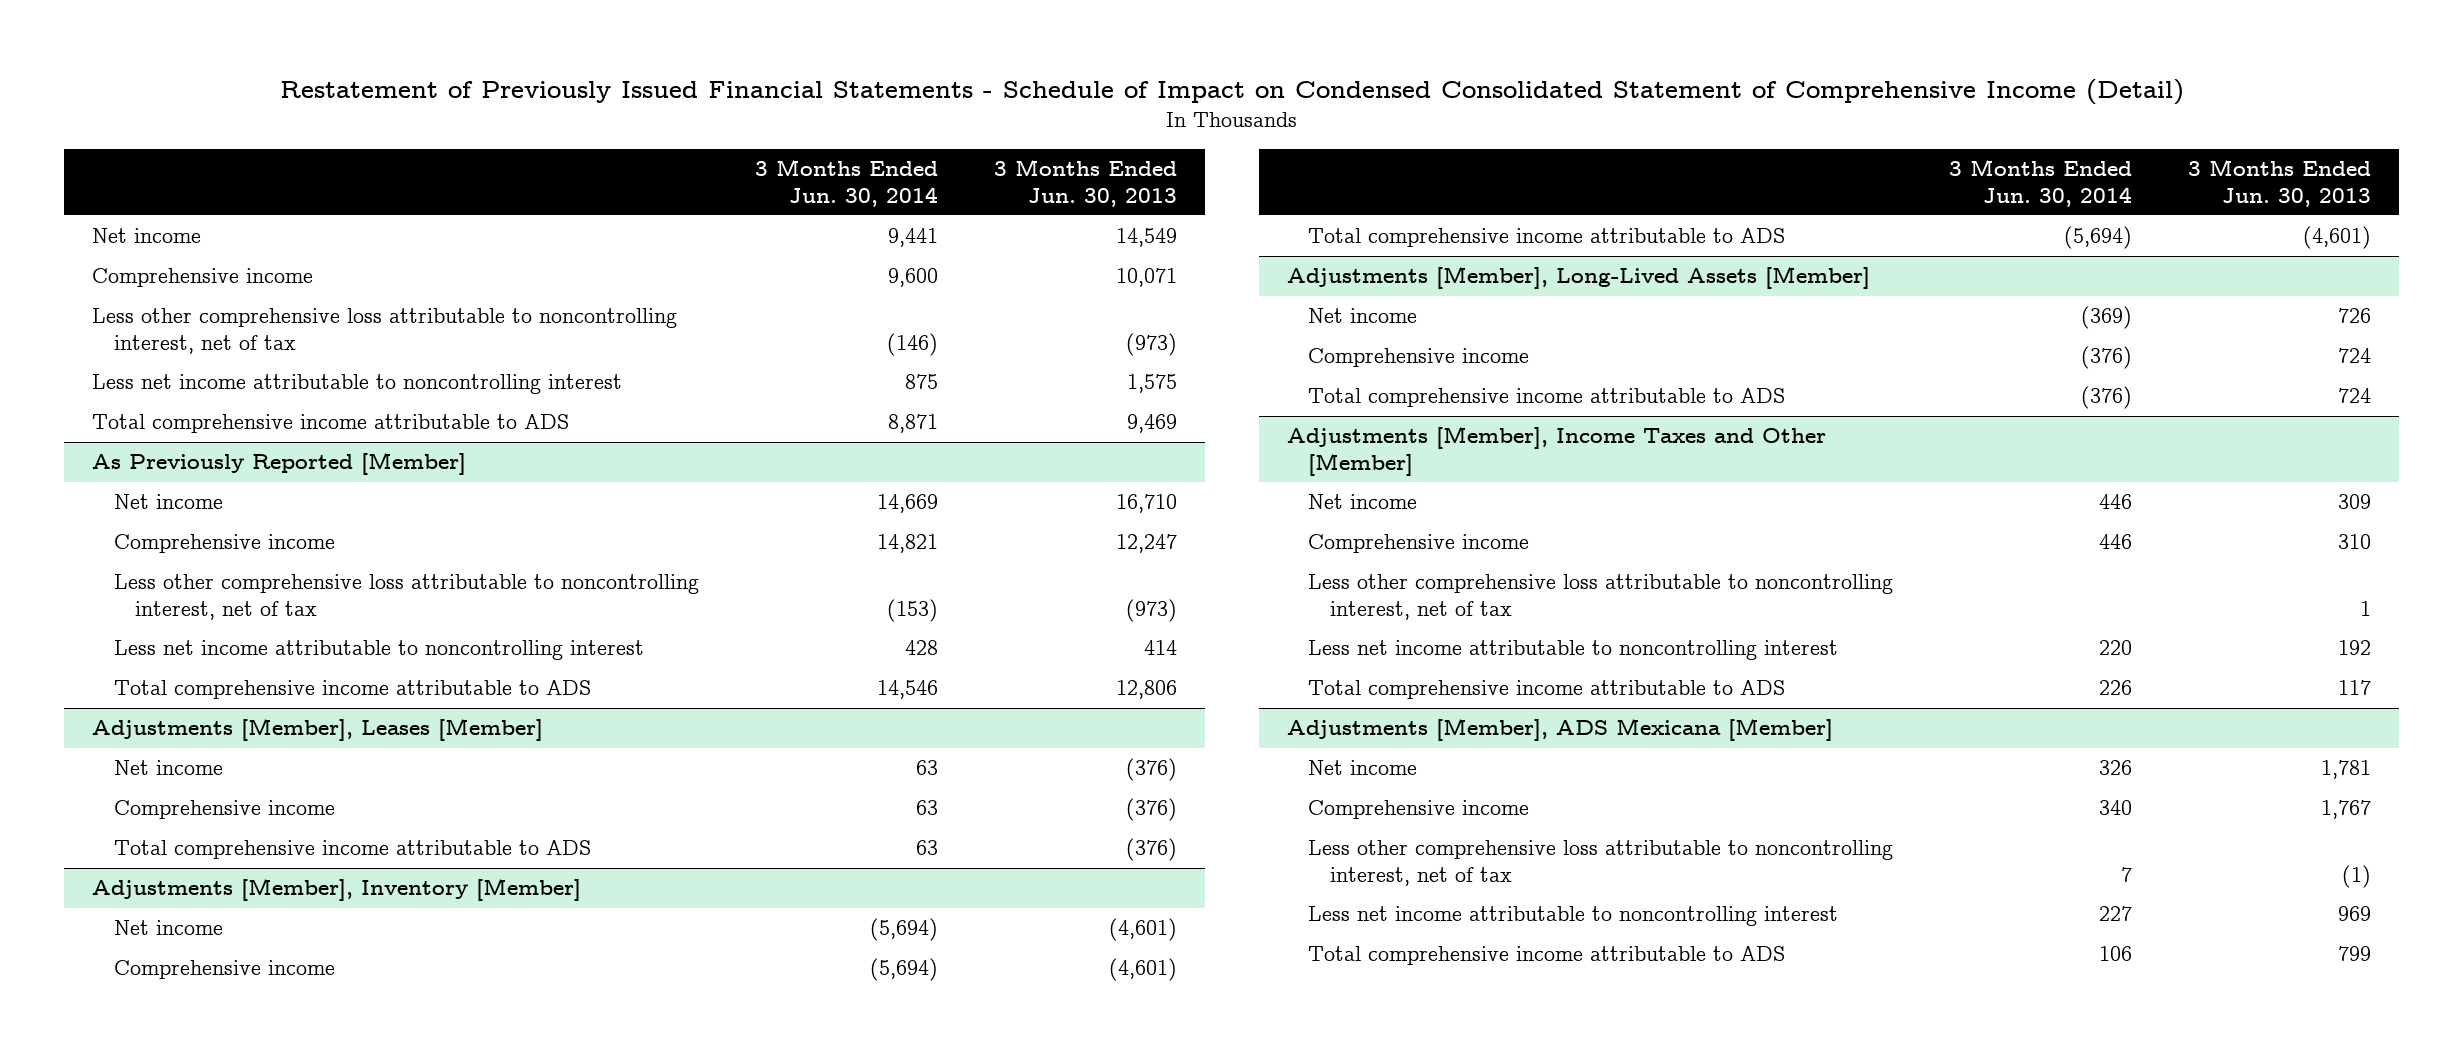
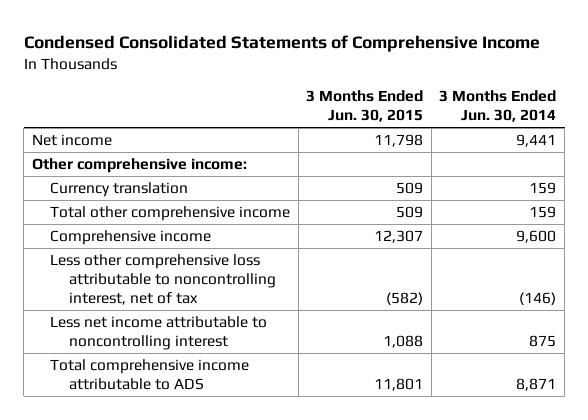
- Restatement of Previously Issued Financial Statements - Schedule of Impact on Condensed Consolidated Statement of Comprehensive Income (Detail)
+ Condensed Consolidated Statements of Comprehensive Income
- | 3 Months Ended Jun. 30, 2014 | 3 Months Ended Jun. 30, 2013
+ | 3 Months Ended Jun. 30, 2015 | 3 Months Ended Jun. 30, 2014
+ Other comprehensive income:
+ Currency translation | 509 | 159
+ Total other comprehensive income | 509 | 159
- As Previously Reported [Member]
- Net income | 14,669 | 16,710
- Comprehensive income | 14,821 | 12,247
- Less other comprehensive loss attributable to noncontrolling interest, net of tax | (153) | (973)
- Less net income attributable to noncontrolling interest | 428 | 414
- Total comprehensive income attributable to ADS | 14,546 | 12,806
- Adjustments [Member], Leases [Member]
- Net income | 63 | (376)
- Comprehensive income | 63 | (376)
- Total comprehensive income attributable to ADS | 63 | (376)
- Adjustments [Member], Inventory [Member]
- Net income | (5,694) | (4,601)
- Comprehensive income | (5,694) | (4,601)
- Total comprehensive income attributable to ADS | (5,694) | (4,601)
- Adjustments [Member], Long-Lived Assets [Member]
- Net income | (369) | 726
- Comprehensive income | (376) | 724
- Total comprehensive income attributable to ADS | (376) | 724
- Adjustments [Member], Income Taxes and Other [Member]
- Net income | 446 | 309
- Comprehensive income | 446 | 310
- Less other comprehensive loss attributable to noncontrolling interest, net of tax | | 1
- Less net income attributable to noncontrolling interest | 220 | 192
- Total comprehensive income attributable to ADS | 226 | 117
- Adjustments [Member], ADS Mexicana [Member]
- Net income | 326 | 1,781
- Comprehensive income | 340 | 1,767
- Less other comprehensive loss attributable to noncontrolling interest, net of tax | 7 | (1)
- Less net income attributable to noncontrolling interest | 227 | 969
- Total comprehensive income attributable to ADS | 106 | 799

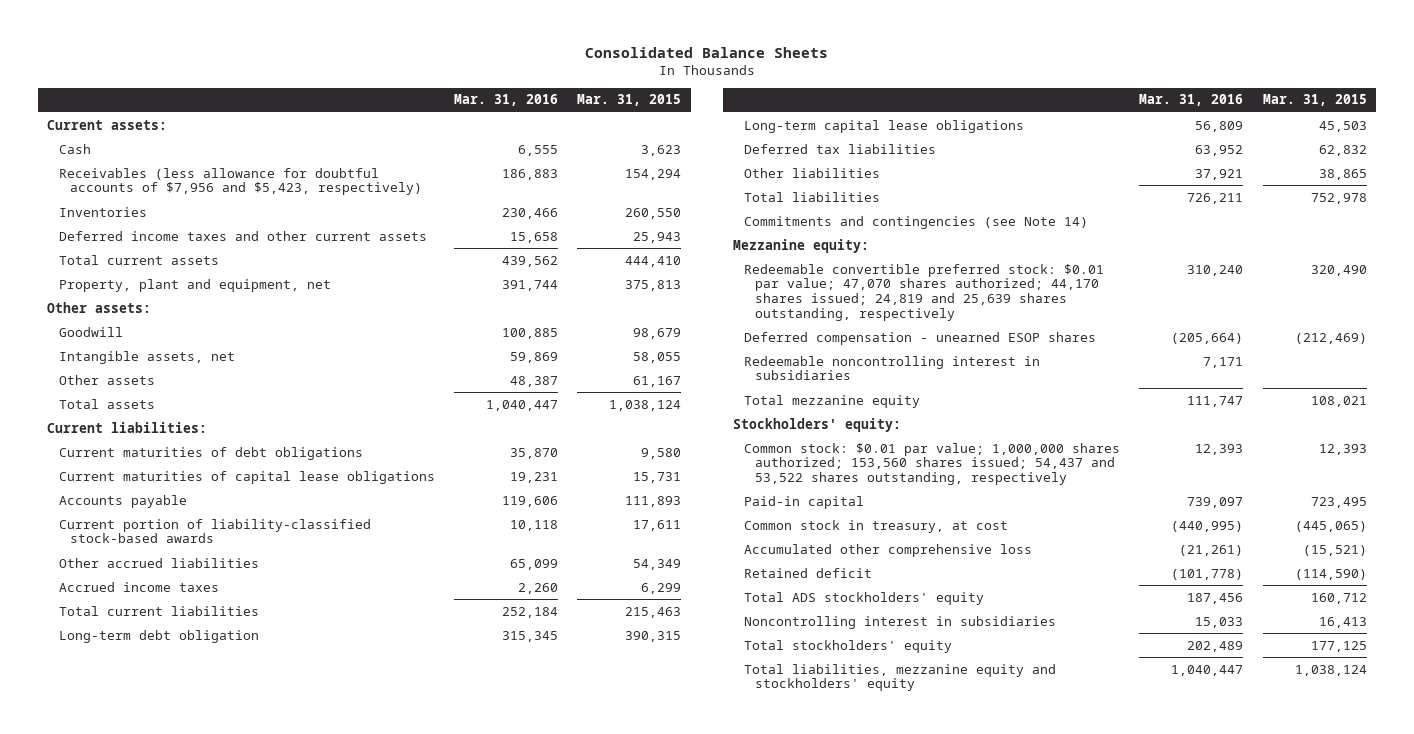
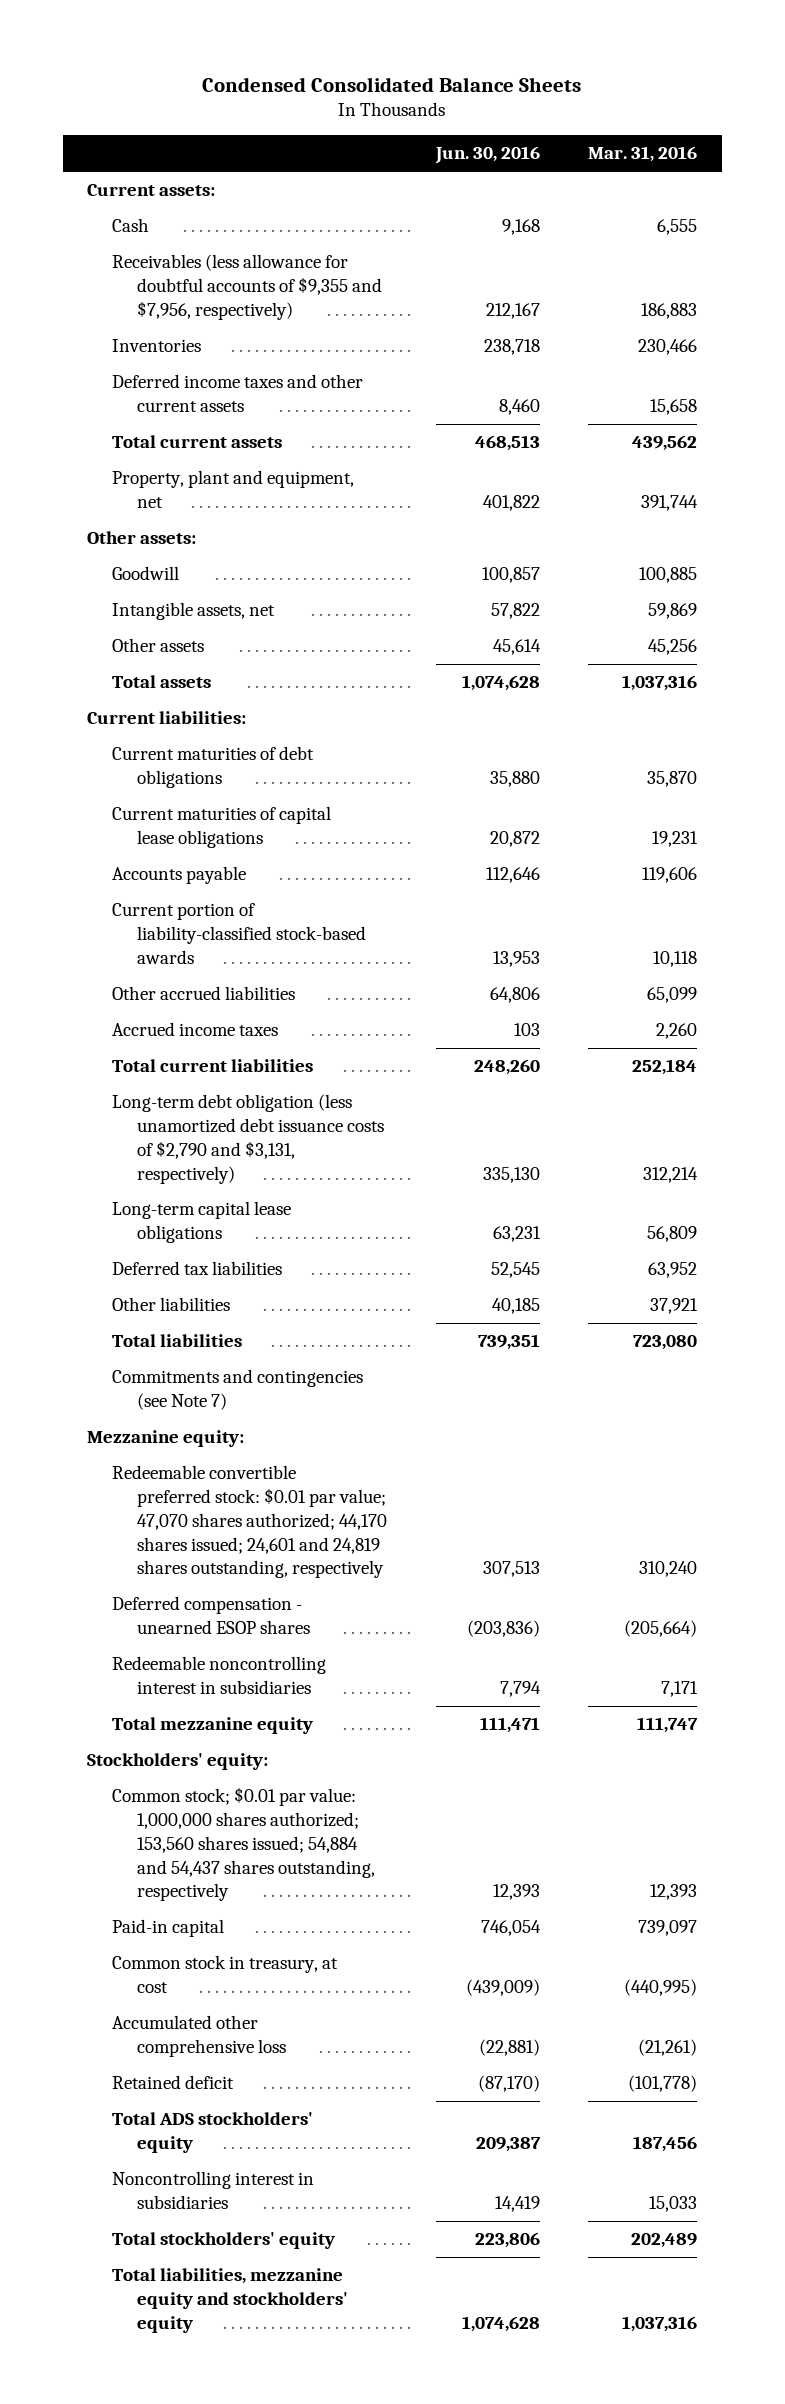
- Consolidated Balance Sheets
+ Condensed Consolidated Balance Sheets
- | Mar. 31, 2016 | Mar. 31, 2015
+ | Jun. 30, 2016 | Mar. 31, 2016
- Receivables (less allowance for doubtful accounts of $7,956 and $5,423, respectively) | 186,883 | 154,294
+ Receivables (less allowance for doubtful accounts of $9,355 and $7,956, respectively) | 212,167 | 186,883
- Other assets | 48,387 | 61,167
- Total assets | 1,040,447 | 1,038,124
+ Other assets | 45,614 | 45,256
+ Total assets | 1,074,628 | 1,037,316
- Long-term debt obligation | 315,345 | 390,315
+ Long-term debt obligation (less unamortized debt issuance costs of $2,790 and $3,131, respectively) | 335,130 | 312,214
- Total liabilities | 726,211 | 752,978
- Commitments and contingencies (see Note 14)
+ Total liabilities | 739,351 | 723,080
+ Commitments and contingencies (see Note 7)
- Redeemable convertible preferred stock: $0.01 par value; 47,070 shares authorized; 44,170 shares issued; 24,819 and 25,639 shares outstanding, respectively | 310,240 | 320,490
+ Redeemable convertible preferred stock: $0.01 par value; 47,070 shares authorized; 44,170 shares issued; 24,601 and 24,819 shares outstanding, respectively | 307,513 | 310,240
- Common stock: $0.01 par value; 1,000,000 shares authorized; 153,560 shares issued; 54,437 and 53,522 shares outstanding, respectively | 12,393 | 12,393
+ Common stock; $0.01 par value: 1,000,000 shares authorized; 153,560 shares issued; 54,884 and 54,437 shares outstanding, respectively | 12,393 | 12,393
- Total liabilities, mezzanine equity and stockholders' equity | 1,040,447 | 1,038,124
+ Total liabilities, mezzanine equity and stockholders' equity | 1,074,628 | 1,037,316

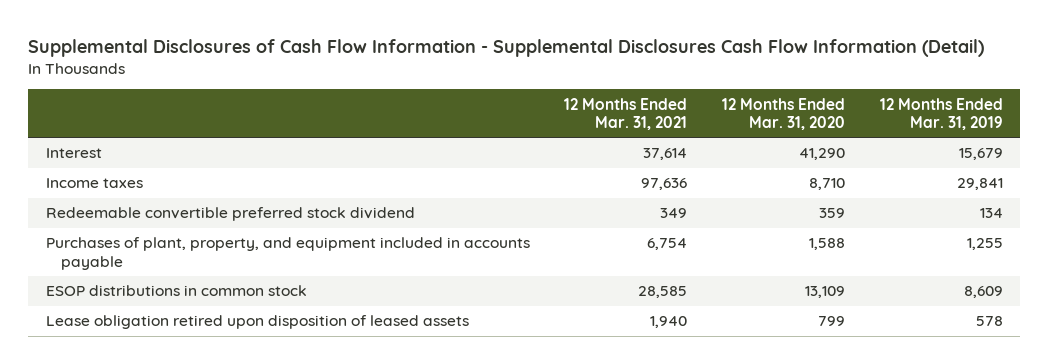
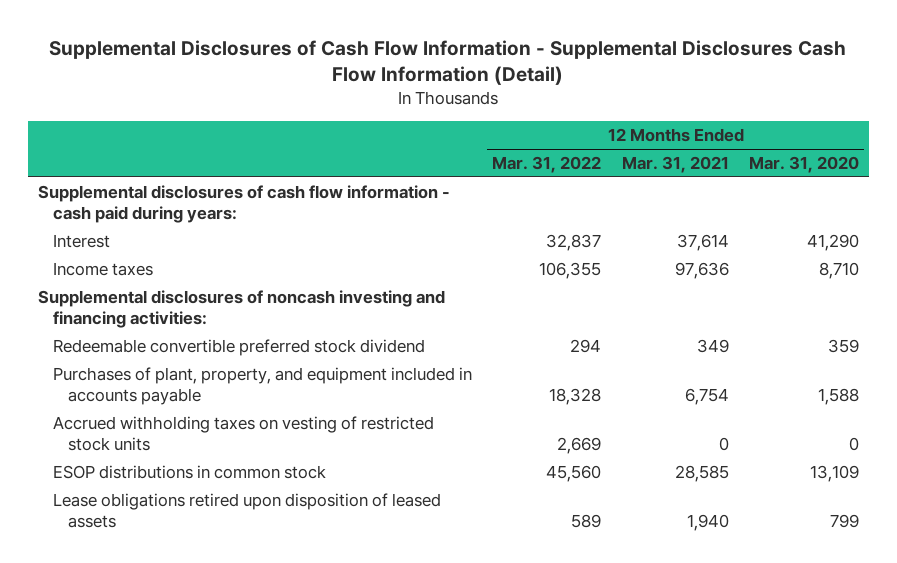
- | 12 Months Ended Mar. 31, 2021 | 12 Months Ended Mar. 31, 2020 | 12 Months Ended Mar. 31, 2019
+ | 12 Months Ended Mar. 31, 2022 | 12 Months Ended Mar. 31, 2021 | 12 Months Ended Mar. 31, 2020
+ Supplemental disclosures of cash flow information - cash paid during years:
+ Supplemental disclosures of noncash investing and financing activities:
+ Accrued withholding taxes on vesting of restricted stock units | 2,669 | 0 | 0
- Lease obligation retired upon disposition of leased assets | 1,940 | 799 | 578
+ Lease obligations retired upon disposition of leased assets | 589 | 1,940 | 799

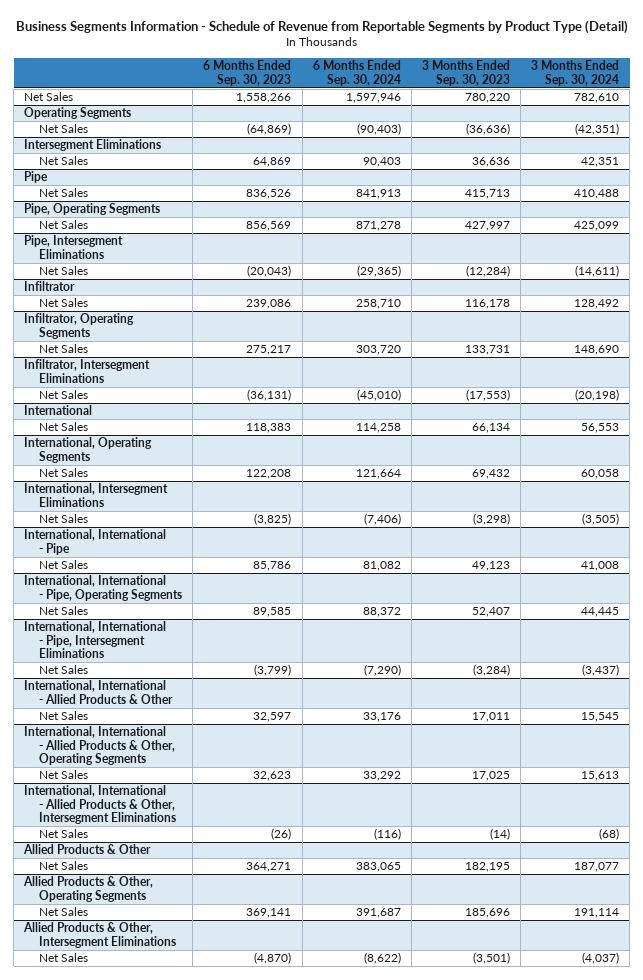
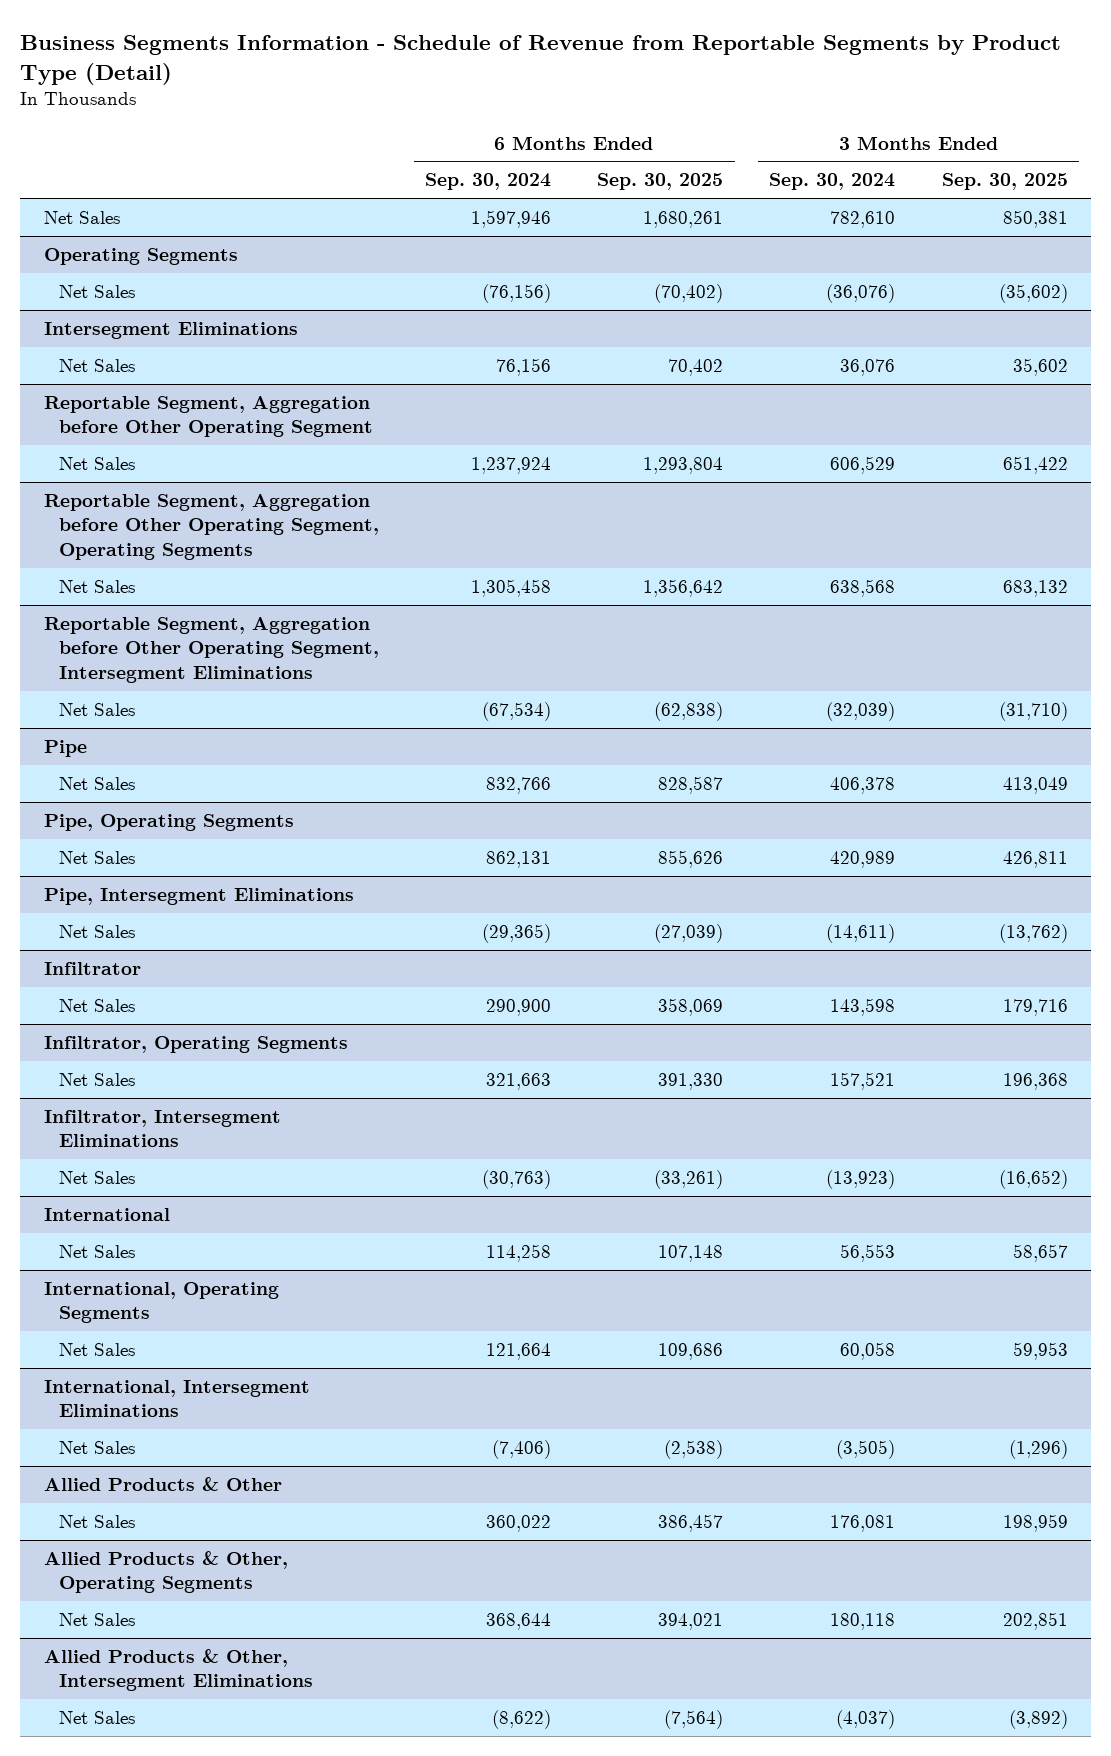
- | 6 Months Ended Sep. 30, 2023 | 6 Months Ended Sep. 30, 2024 | 3 Months Ended Sep. 30, 2023 | 3 Months Ended Sep. 30, 2024
+ | 6 Months Ended Sep. 30, 2024 | 6 Months Ended Sep. 30, 2025 | 3 Months Ended Sep. 30, 2024 | 3 Months Ended Sep. 30, 2025
@ Operating Segments
- Net Sales | (64,869) | (90,403) | (36,636) | (42,351)
+ Net Sales | (76,156) | (70,402) | (36,076) | (35,602)
@ Intersegment Eliminations
- Net Sales | 64,869 | 90,403 | 36,636 | 42,351
+ Net Sales | 76,156 | 70,402 | 36,076 | 35,602
+ Reportable Segment, Aggregation before Other Operating Segment
+ Net Sales | 1,237,924 | 1,293,804 | 606,529 | 651,422
+ Reportable Segment, Aggregation before Other Operating Segment, Operating Segments
+ Net Sales | 1,305,458 | 1,356,642 | 638,568 | 683,132
+ Reportable Segment, Aggregation before Other Operating Segment, Intersegment Eliminations
+ Net Sales | (67,534) | (62,838) | (32,039) | (31,710)
@ Pipe
- Net Sales | 836,526 | 841,913 | 415,713 | 410,488
+ Net Sales | 832,766 | 828,587 | 406,378 | 413,049
@ Pipe, Operating Segments
- Net Sales | 856,569 | 871,278 | 427,997 | 425,099
+ Net Sales | 862,131 | 855,626 | 420,989 | 426,811
@ Infiltrator
- Net Sales | 239,086 | 258,710 | 116,178 | 128,492
+ Net Sales | 290,900 | 358,069 | 143,598 | 179,716
@ Infiltrator, Operating Segments
- Net Sales | 275,217 | 303,720 | 133,731 | 148,690
+ Net Sales | 321,663 | 391,330 | 157,521 | 196,368
@ Infiltrator, Intersegment Eliminations
- Net Sales | (36,131) | (45,010) | (17,553) | (20,198)
+ Net Sales | (30,763) | (33,261) | (13,923) | (16,652)
- International, International - Pipe
- Net Sales | 85,786 | 81,082 | 49,123 | 41,008
- International, International - Pipe, Operating Segments
- Net Sales | 89,585 | 88,372 | 52,407 | 44,445
- International, International - Pipe, Intersegment Eliminations
- Net Sales | (3,799) | (7,290) | (3,284) | (3,437)
- International, International - Allied Products & Other
- Net Sales | 32,597 | 33,176 | 17,011 | 15,545
- International, International - Allied Products & Other, Operating Segments
- Net Sales | 32,623 | 33,292 | 17,025 | 15,613
- International, International - Allied Products & Other, Intersegment Eliminations
- Net Sales | (26) | (116) | (14) | (68)
@ Allied Products & Other
- Net Sales | 364,271 | 383,065 | 182,195 | 187,077
+ Net Sales | 360,022 | 386,457 | 176,081 | 198,959
@ Allied Products & Other, Operating Segments
- Net Sales | 369,141 | 391,687 | 185,696 | 191,114
+ Net Sales | 368,644 | 394,021 | 180,118 | 202,851

